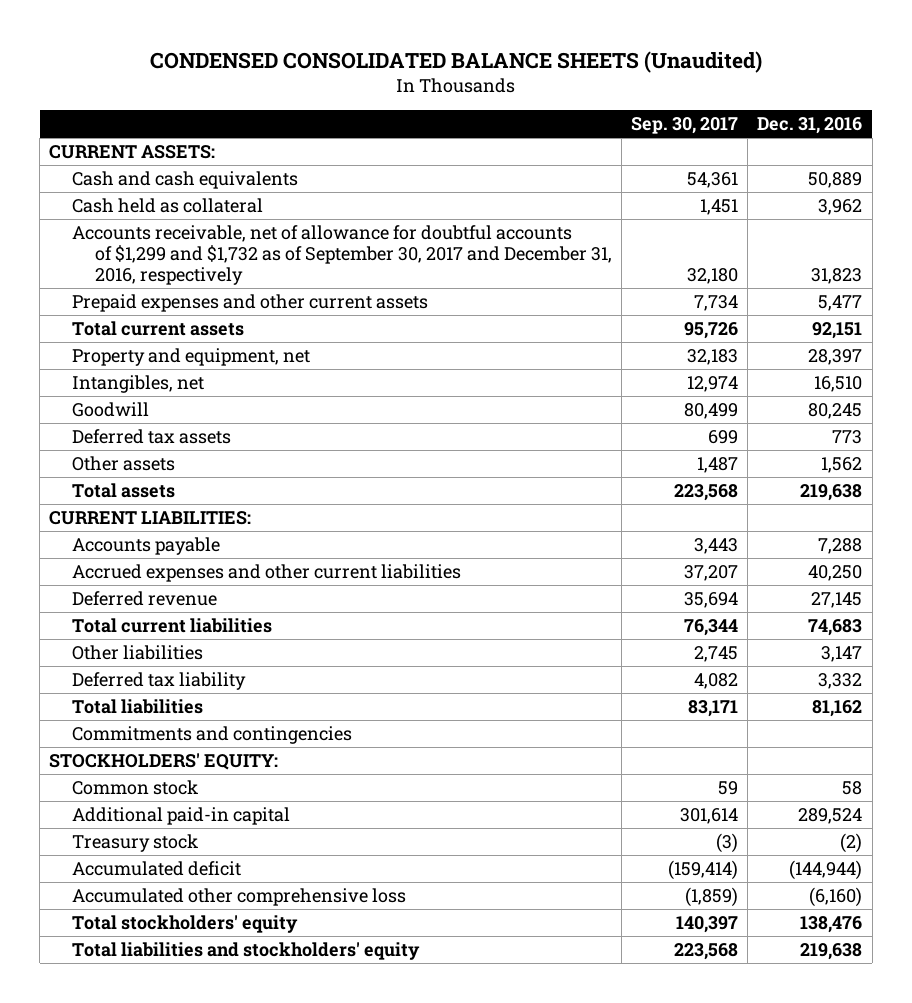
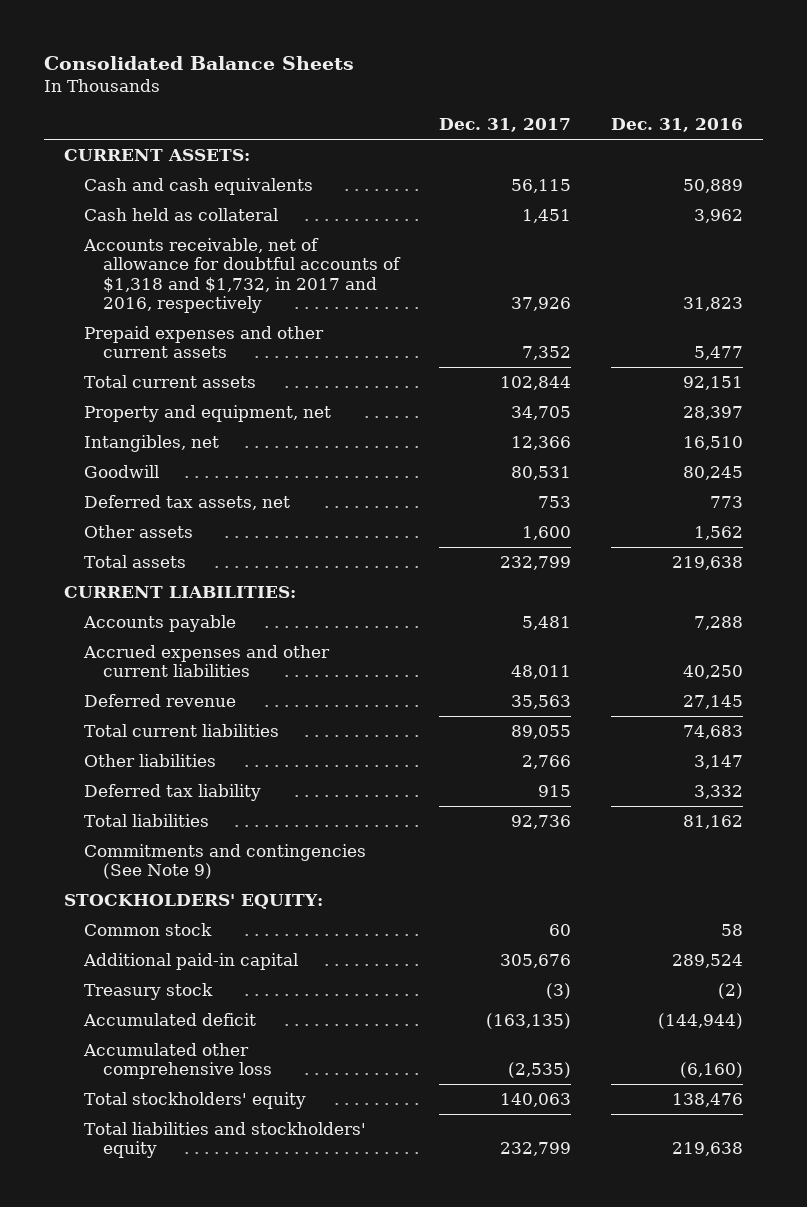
- CONDENSED CONSOLIDATED BALANCE SHEETS (Unaudited)
+ Consolidated Balance Sheets
- | Sep. 30, 2017 | Dec. 31, 2016
+ | Dec. 31, 2017 | Dec. 31, 2016
- Accounts receivable, net of allowance for doubtful accounts of $1,299 and $1,732 as of September 30, 2017 and December 31, 2016, respectively | 32,180 | 31,823
+ Accounts receivable, net of allowance for doubtful accounts of $1,318 and $1,732, in 2017 and 2016, respectively | 37,926 | 31,823
- Deferred tax assets | 699 | 773
+ Deferred tax assets, net | 753 | 773
- Commitments and contingencies
+ Commitments and contingencies (See Note 9)

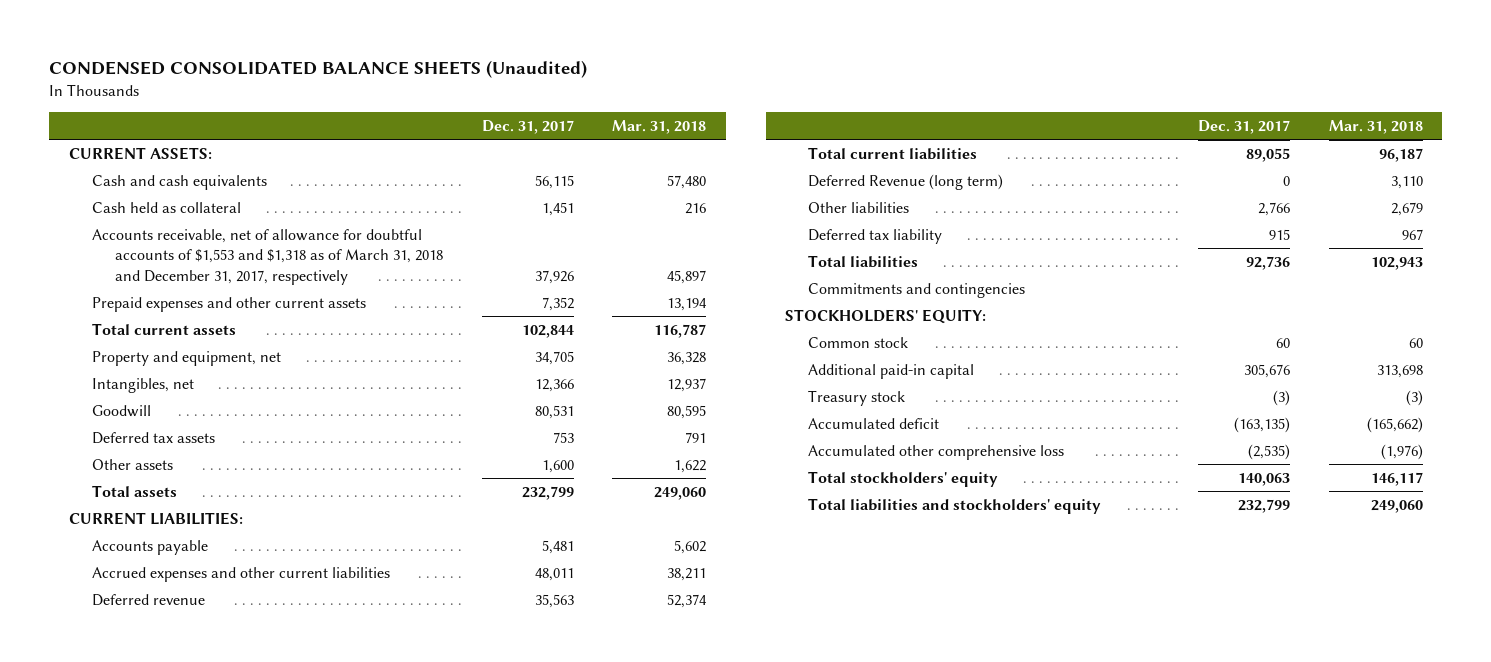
- Consolidated Balance Sheets
+ CONDENSED CONSOLIDATED BALANCE SHEETS (Unaudited)
- | Dec. 31, 2017 | Dec. 31, 2016
+ | Dec. 31, 2017 | Mar. 31, 2018
- Accounts receivable, net of allowance for doubtful accounts of $1,318 and $1,732, in 2017 and 2016, respectively | 37,926 | 31,823
+ Accounts receivable, net of allowance for doubtful accounts of $1,553 and $1,318 as of March 31, 2018 and December 31, 2017, respectively | 37,926 | 45,897
- Deferred tax assets, net | 753 | 773
+ Deferred tax assets | 753 | 791
+ Deferred Revenue (long term) | 0 | 3,110
- Commitments and contingencies (See Note 9)
+ Commitments and contingencies

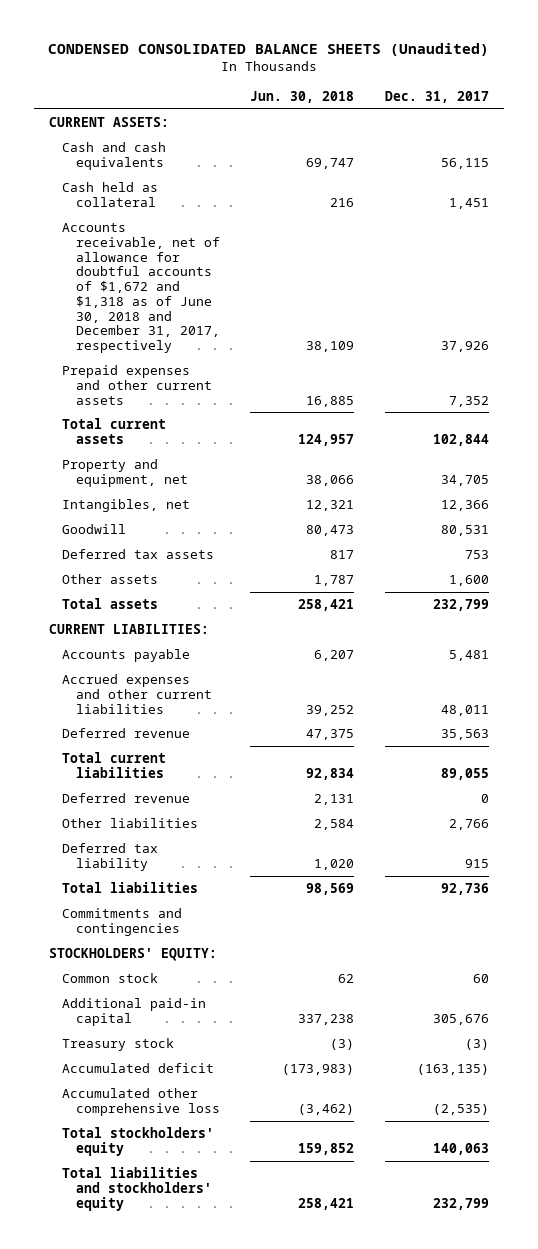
- | Dec. 31, 2017 | Mar. 31, 2018
+ | Jun. 30, 2018 | Dec. 31, 2017
- Accounts receivable, net of allowance for doubtful accounts of $1,553 and $1,318 as of March 31, 2018 and December 31, 2017, respectively | 37,926 | 45,897
+ Accounts receivable, net of allowance for doubtful accounts of $1,672 and $1,318 as of June 30, 2018 and December 31, 2017, respectively | 38,109 | 37,926
- Deferred Revenue (long term) | 0 | 3,110
+ Deferred revenue | 2,131 | 0

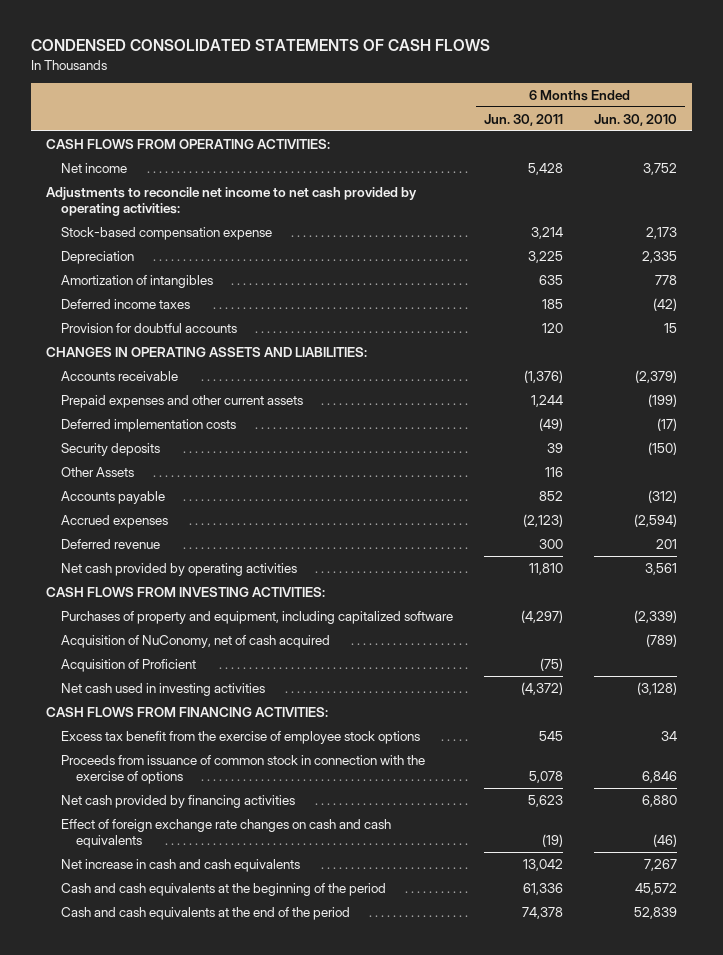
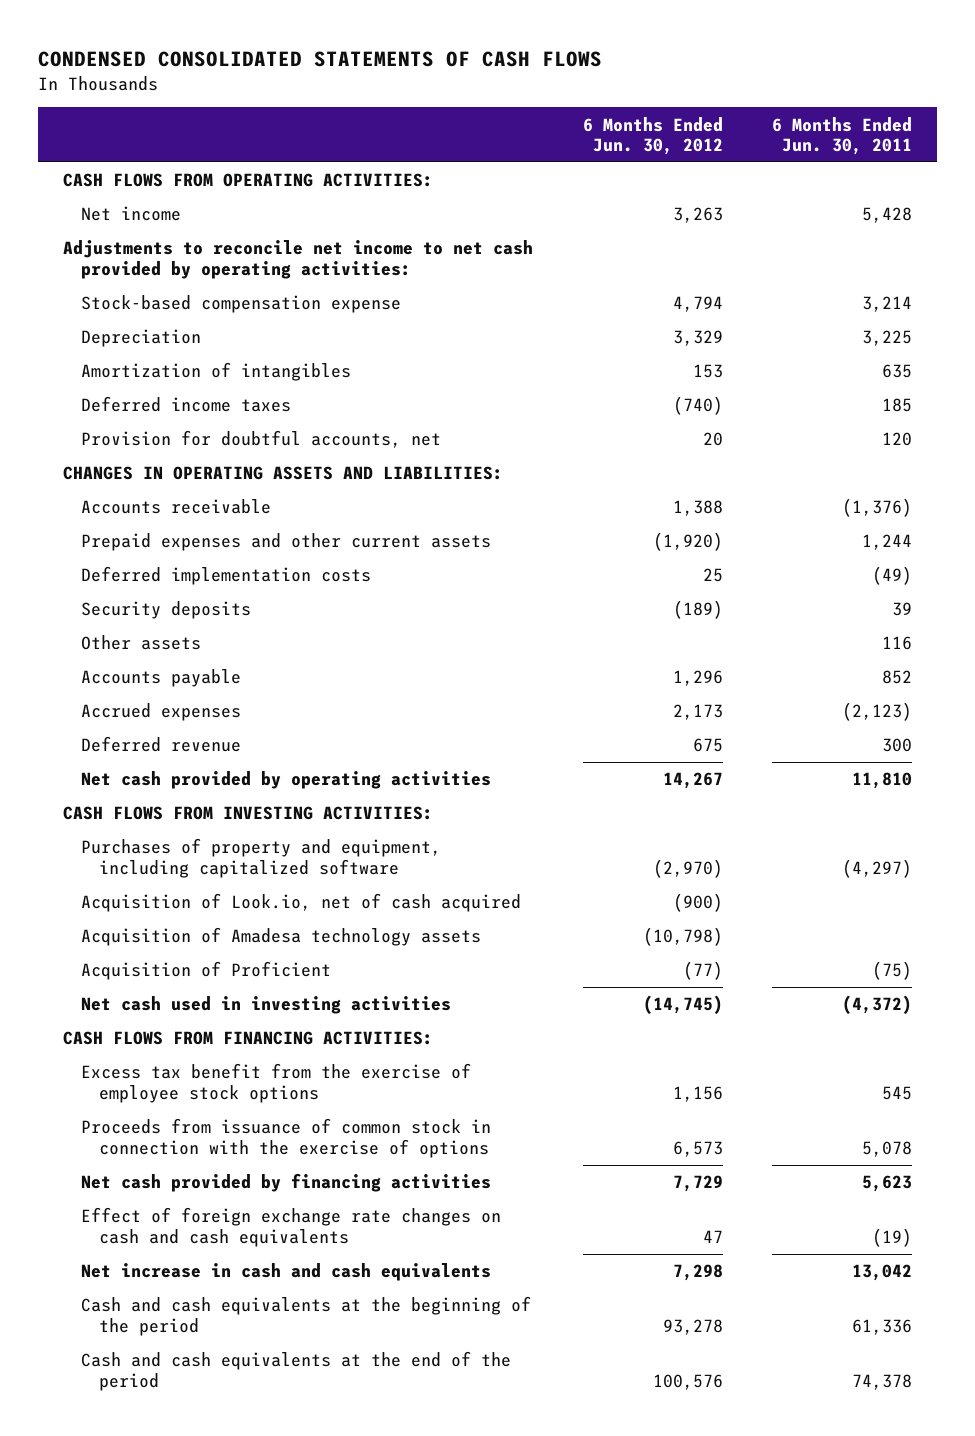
- | 6 Months Ended Jun. 30, 2011 | 6 Months Ended Jun. 30, 2010
+ | 6 Months Ended Jun. 30, 2012 | 6 Months Ended Jun. 30, 2011
- Provision for doubtful accounts | 120 | 15
+ Provision for doubtful accounts, net | 20 | 120
- Other Assets | 116 |
+ Other assets | | 116
- Acquisition of NuConomy, net of cash acquired | | (789)
+ Acquisition of Look.io, net of cash acquired | (900) |
+ Acquisition of Amadesa technology assets | (10,798) |

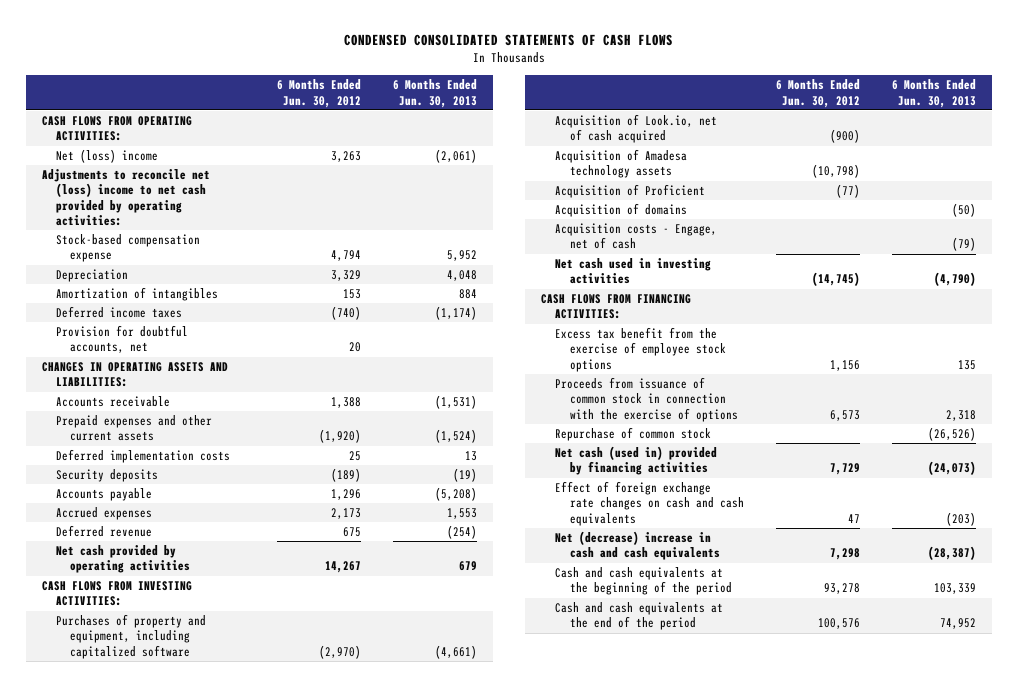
- | 6 Months Ended Jun. 30, 2012 | 6 Months Ended Jun. 30, 2011
+ | 6 Months Ended Jun. 30, 2012 | 6 Months Ended Jun. 30, 2013
- Net income | 3,263 | 5,428
- Adjustments to reconcile net income to net cash provided by operating activities:
+ Net (loss) income | 3,263 | (2,061)
+ Adjustments to reconcile net (loss) income to net cash provided by operating activities:
- Other assets | | 116
+ Acquisition of domains | | (50)
+ Acquisition costs - Engage, net of cash | | (79)
- Net cash provided by financing activities | 7,729 | 5,623
+ Repurchase of common stock | | (26,526)
+ Net cash (used in) provided by financing activities | 7,729 | (24,073)
- Net increase in cash and cash equivalents | 7,298 | 13,042
+ Net (decrease) increase in cash and cash equivalents | 7,298 | (28,387)

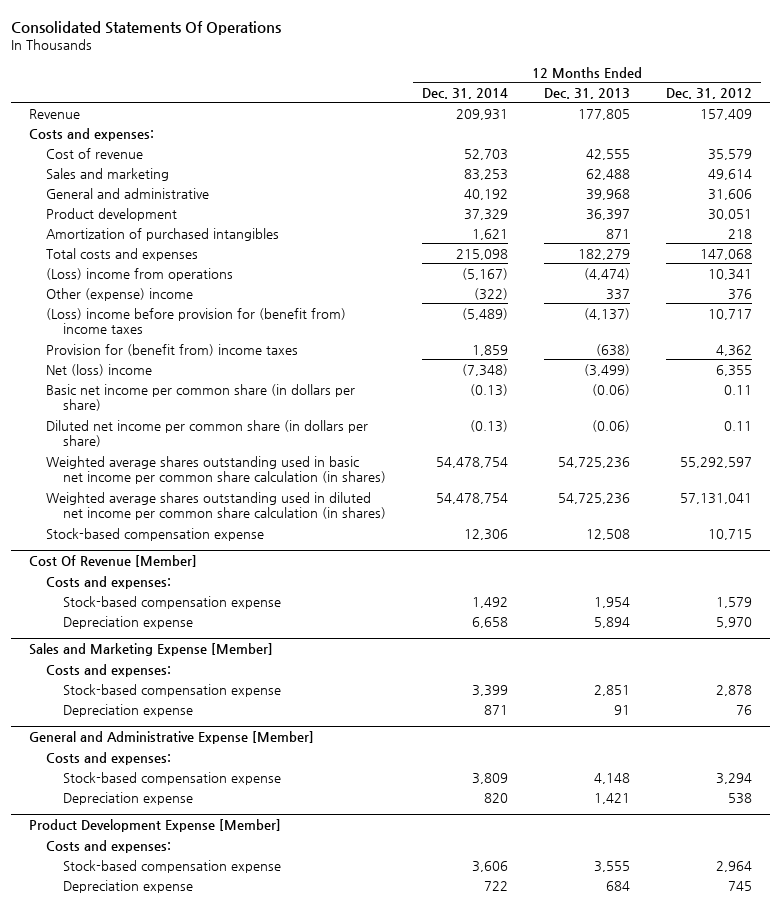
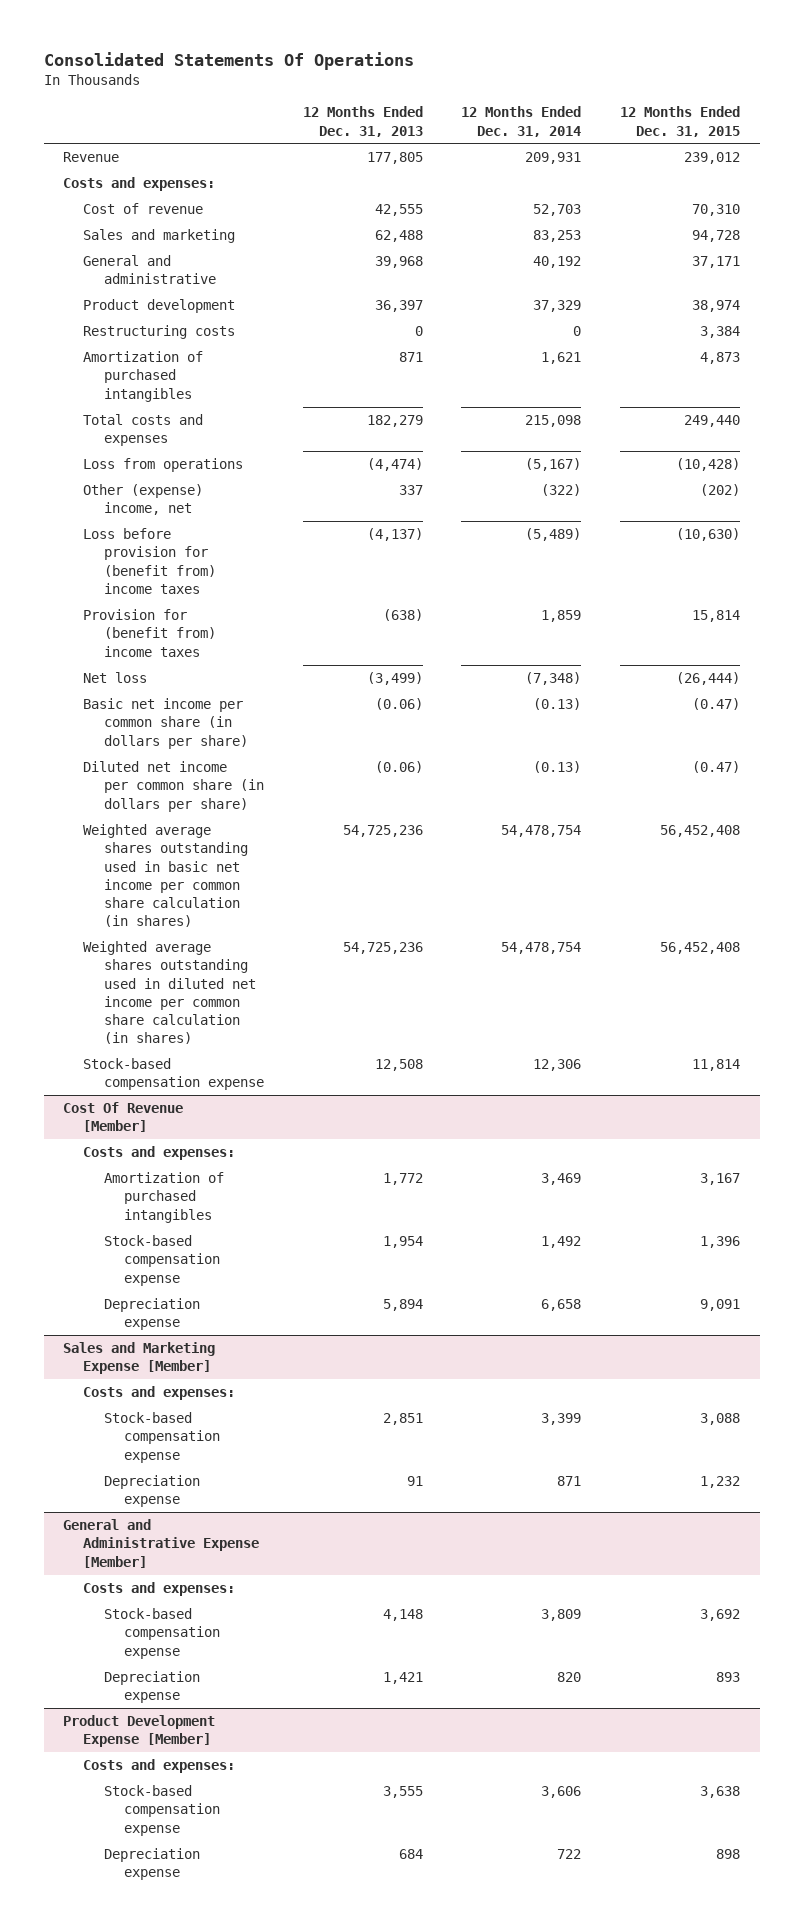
- | 12 Months Ended Dec. 31, 2014 | 12 Months Ended Dec. 31, 2013 | 12 Months Ended Dec. 31, 2012
+ | 12 Months Ended Dec. 31, 2013 | 12 Months Ended Dec. 31, 2014 | 12 Months Ended Dec. 31, 2015
+ Restructuring costs | 0 | 0 | 3,384
- (Loss) income from operations | (5,167) | (4,474) | 10,341
- Other (expense) income | (322) | 337 | 376
- (Loss) income before provision for (benefit from) income taxes | (5,489) | (4,137) | 10,717
+ Loss from operations | (4,474) | (5,167) | (10,428)
+ Other (expense) income, net | 337 | (322) | (202)
+ Loss before provision for (benefit from) income taxes | (4,137) | (5,489) | (10,630)
- Net (loss) income | (7,348) | (3,499) | 6,355
+ Net loss | (3,499) | (7,348) | (26,444)
@ Cost Of Revenue [Member]
+ Amortization of purchased intangibles | 1,772 | 3,469 | 3,167

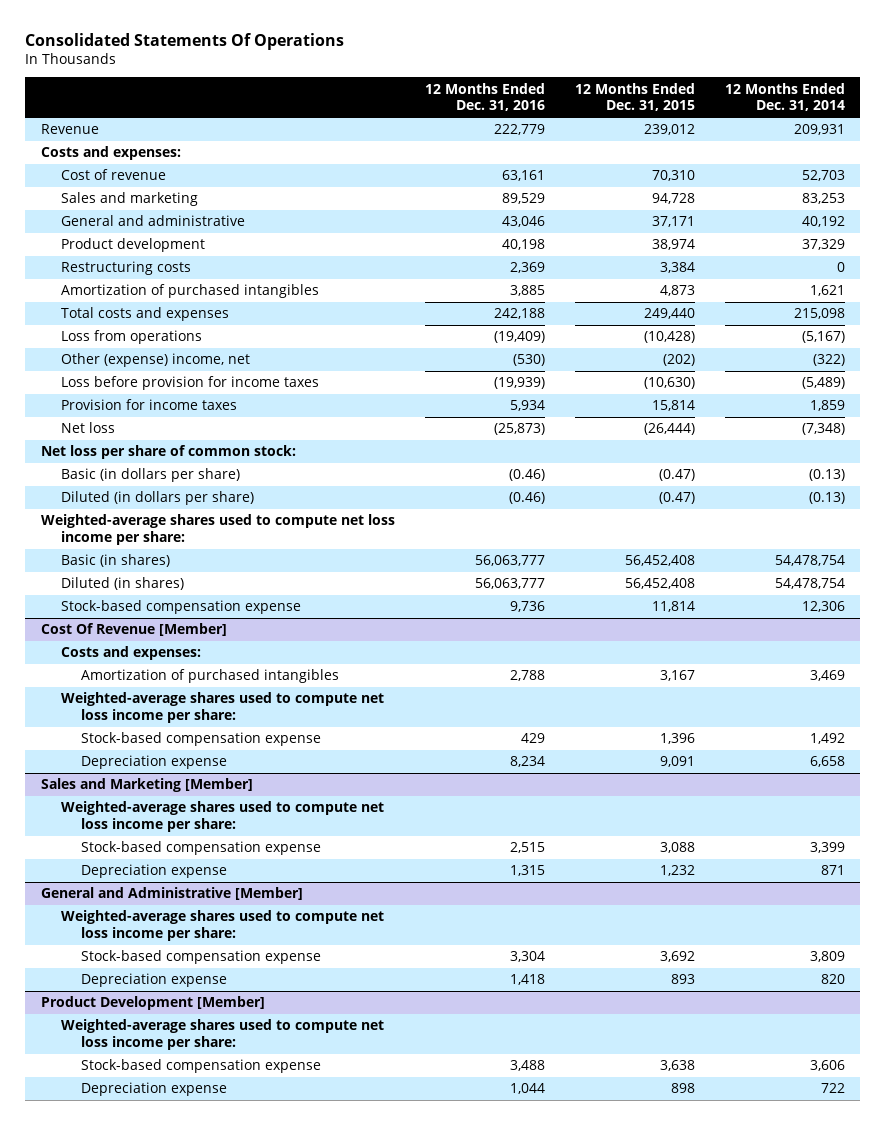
- | 12 Months Ended Dec. 31, 2013 | 12 Months Ended Dec. 31, 2014 | 12 Months Ended Dec. 31, 2015
+ | 12 Months Ended Dec. 31, 2016 | 12 Months Ended Dec. 31, 2015 | 12 Months Ended Dec. 31, 2014
- Loss before provision for (benefit from) income taxes | (4,137) | (5,489) | (10,630)
- Provision for (benefit from) income taxes | (638) | 1,859 | 15,814
+ Loss before provision for income taxes | (19,939) | (10,630) | (5,489)
+ Provision for income taxes | 5,934 | 15,814 | 1,859
- Basic net income per common share (in dollars per share) | (0.06) | (0.13) | (0.47)
- Diluted net income per common share (in dollars per share) | (0.06) | (0.13) | (0.47)
- Weighted average shares outstanding used in basic net income per common share calculation (in shares) | 54,725,236 | 54,478,754 | 56,452,408
- Weighted average shares outstanding used in diluted net income per common share calculation (in shares) | 54,725,236 | 54,478,754 | 56,452,408
+ Net loss per share of common stock:
+ Basic (in dollars per share) | (0.46) | (0.47) | (0.13)
+ Diluted (in dollars per share) | (0.46) | (0.47) | (0.13)
+ Weighted-average shares used to compute net loss income per share:
+ Basic (in shares) | 56,063,777 | 56,452,408 | 54,478,754
+ Diluted (in shares) | 56,063,777 | 56,452,408 | 54,478,754
@ Cost Of Revenue [Member]
+ Weighted-average shares used to compute net loss income per share:
- Sales and Marketing Expense [Member]
- Costs and expenses:
+ Sales and Marketing [Member]
+ Weighted-average shares used to compute net loss income per share:
- General and Administrative Expense [Member]
- Costs and expenses:
+ General and Administrative [Member]
+ Weighted-average shares used to compute net loss income per share:
- Product Development Expense [Member]
- Costs and expenses:
+ Product Development [Member]
+ Weighted-average shares used to compute net loss income per share:

